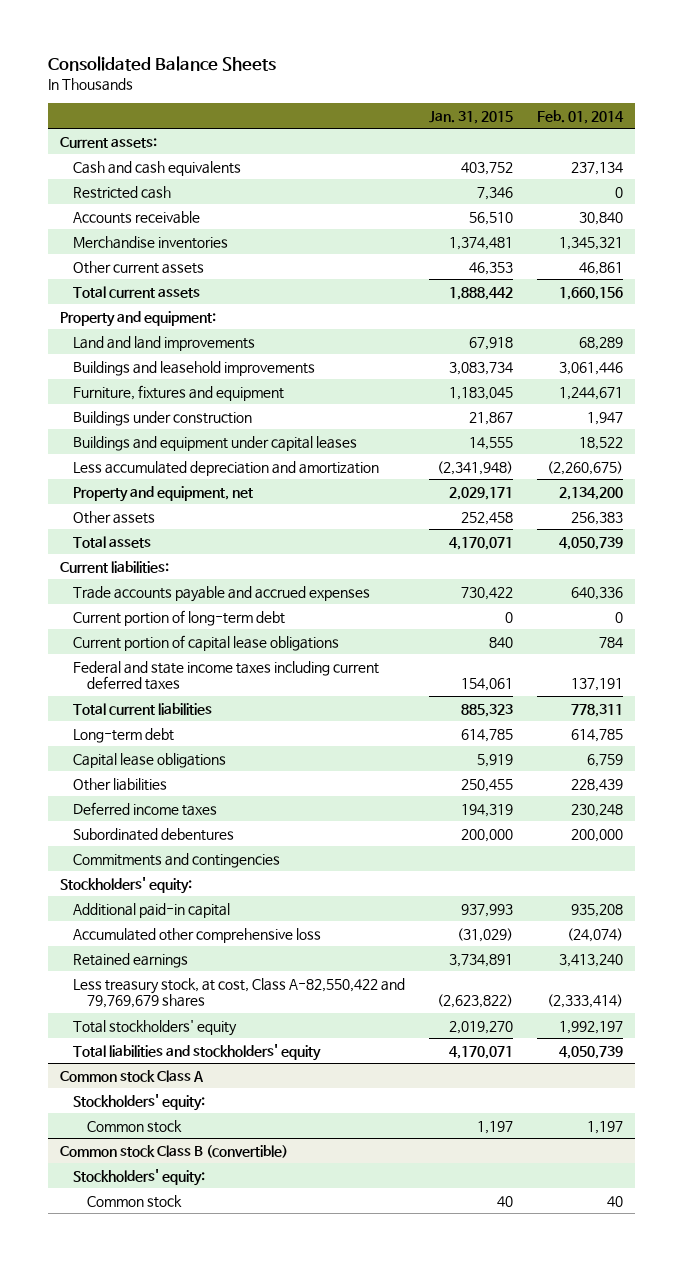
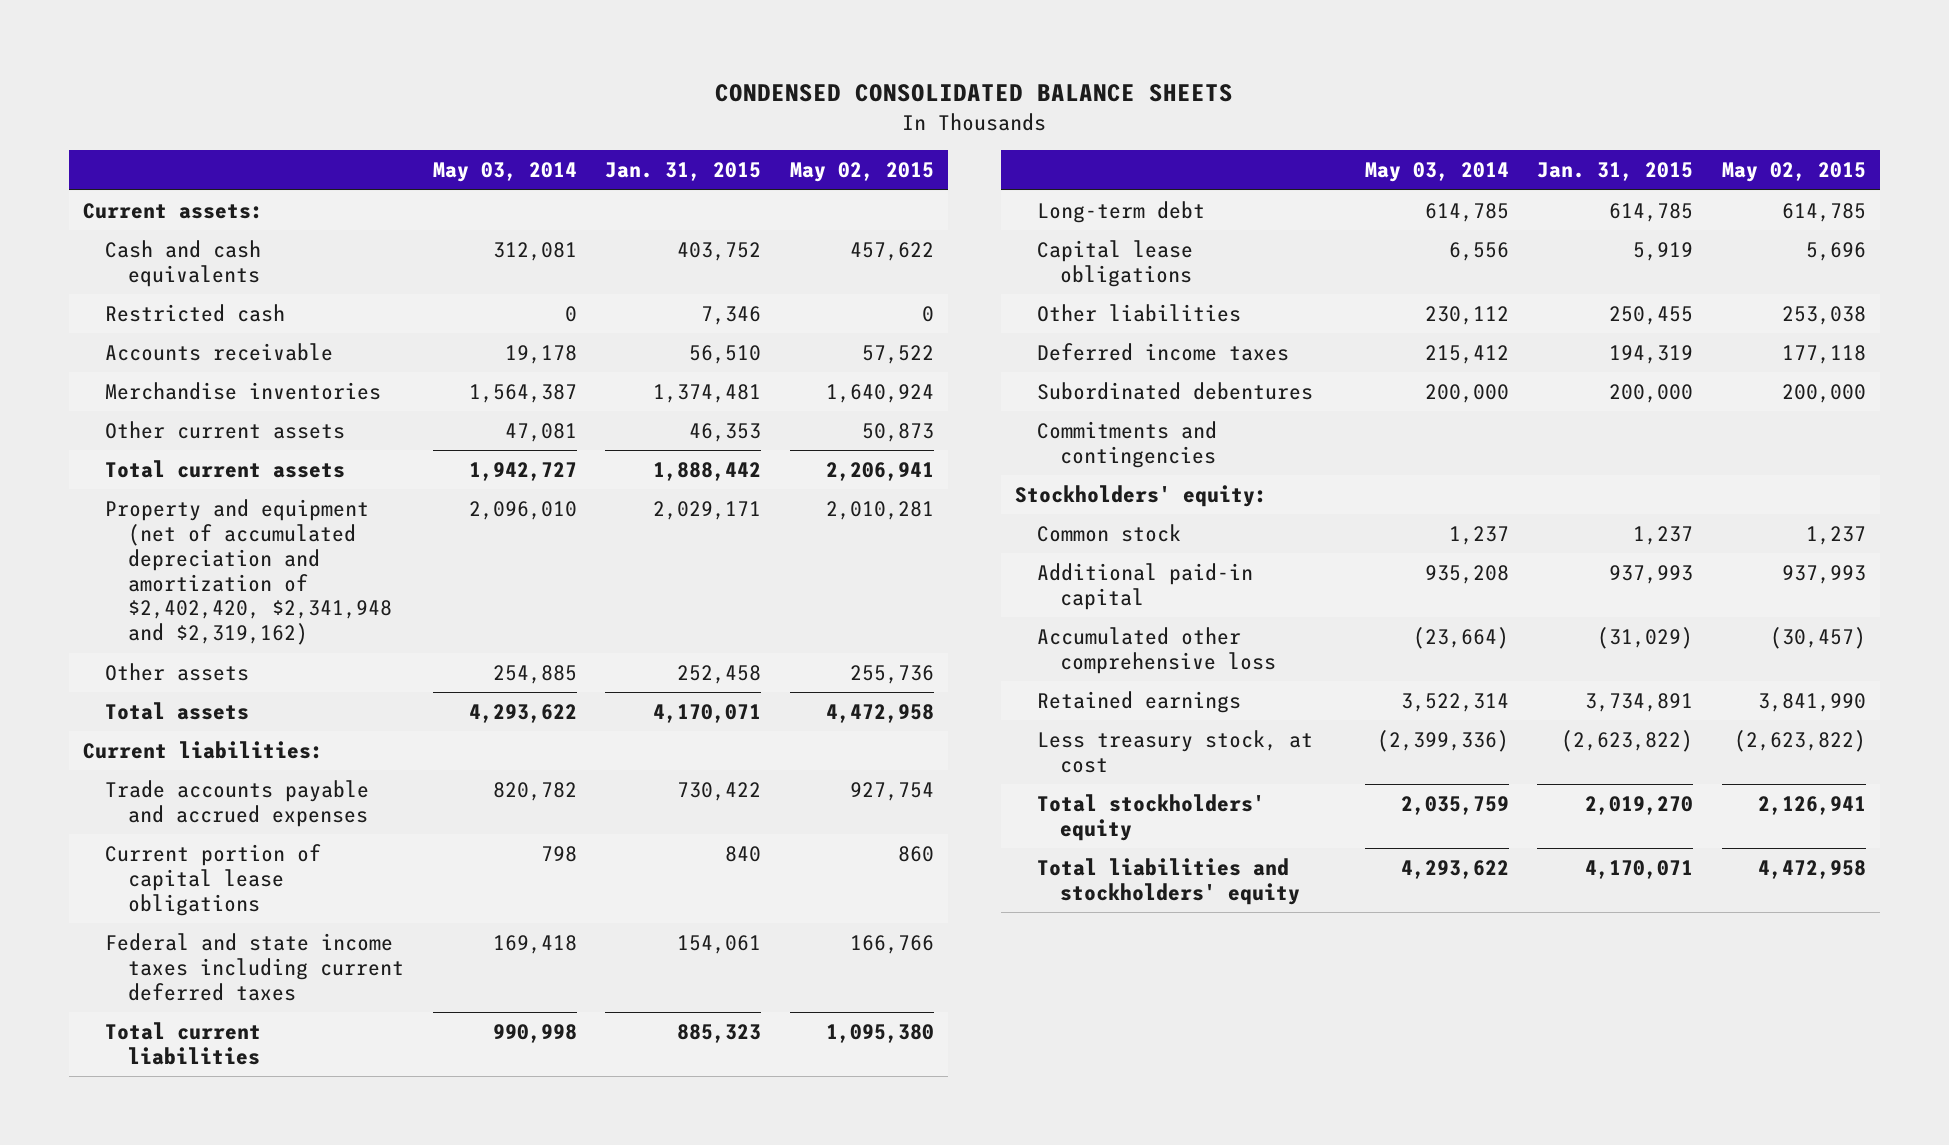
- Consolidated Balance Sheets
+ CONDENSED CONSOLIDATED BALANCE SHEETS
- | Jan. 31, 2015 | Feb. 01, 2014
+ | May 03, 2014 | Jan. 31, 2015 | May 02, 2015
- Property and equipment:
- Land and land improvements | 67,918 | 68,289
- Buildings and leasehold improvements | 3,083,734 | 3,061,446
- Furniture, fixtures and equipment | 1,183,045 | 1,244,671
- Buildings under construction | 21,867 | 1,947
- Buildings and equipment under capital leases | 14,555 | 18,522
- Less accumulated depreciation and amortization | (2,341,948) | (2,260,675)
- Property and equipment, net | 2,029,171 | 2,134,200
+ Property and equipment (net of accumulated depreciation and amortization of $2,402,420, $2,341,948 and $2,319,162) | 2,096,010 | 2,029,171 | 2,010,281
- Current portion of long-term debt | 0 | 0
+ Common stock | 1,237 | 1,237 | 1,237
- Less treasury stock, at cost, Class A-82,550,422 and 79,769,679 shares | (2,623,822) | (2,333,414)
+ Less treasury stock, at cost | (2,399,336) | (2,623,822) | (2,623,822)
- Common stock Class A
- Stockholders' equity:
- Common stock | 1,197 | 1,197
- Common stock Class B (convertible)
- Stockholders' equity:
- Common stock | 40 | 40

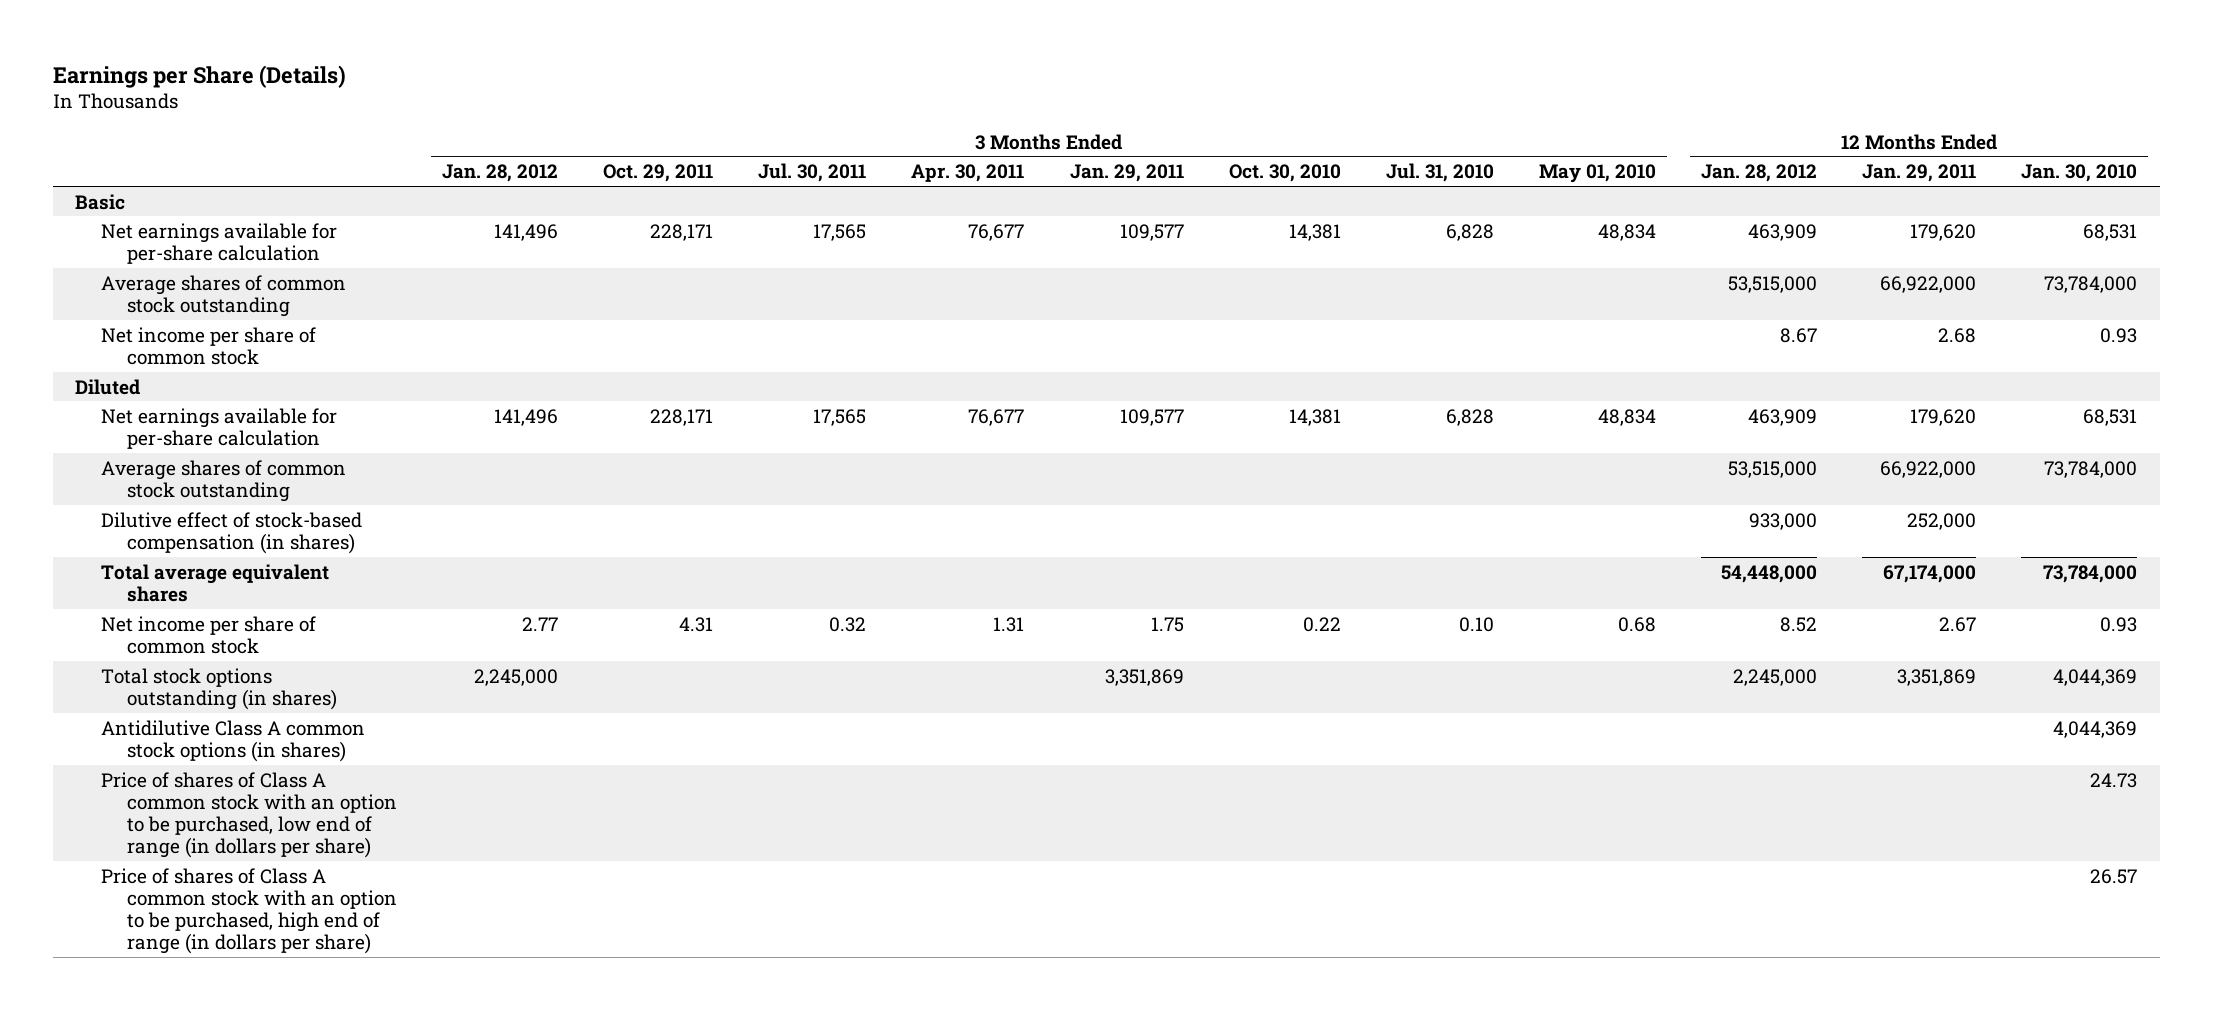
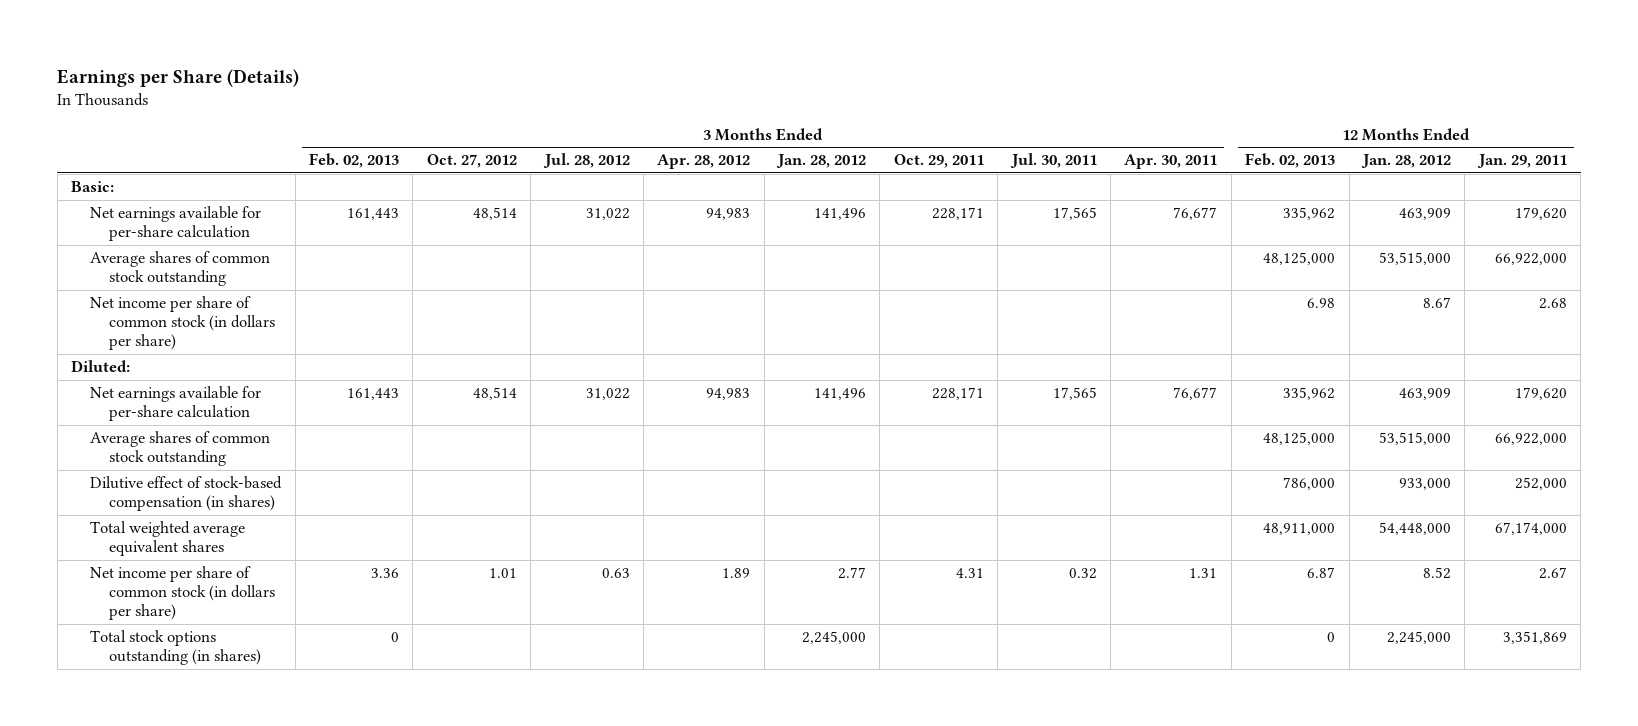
- | 3 Months Ended Jan. 28, 2012 | 3 Months Ended Oct. 29, 2011 | 3 Months Ended Jul. 30, 2011 | 3 Months Ended Apr. 30, 2011 | 3 Months Ended Jan. 29, 2011 | 3 Months Ended Oct. 30, 2010 | 3 Months Ended Jul. 31, 2010 | 3 Months Ended May 01, 2010 | 12 Months Ended Jan. 28, 2012 | 12 Months Ended Jan. 29, 2011 | 12 Months Ended Jan. 30, 2010
+ | 3 Months Ended Feb. 02, 2013 | 3 Months Ended Oct. 27, 2012 | 3 Months Ended Jul. 28, 2012 | 3 Months Ended Apr. 28, 2012 | 3 Months Ended Jan. 28, 2012 | 3 Months Ended Oct. 29, 2011 | 3 Months Ended Jul. 30, 2011 | 3 Months Ended Apr. 30, 2011 | 12 Months Ended Feb. 02, 2013 | 12 Months Ended Jan. 28, 2012 | 12 Months Ended Jan. 29, 2011
- Basic
+ Basic:
- Net income per share of common stock | | | | | | | | | 8.67 | 2.68 | 0.93
- Diluted
+ Net income per share of common stock (in dollars per share) | | | | | | | | | 6.98 | 8.67 | 2.68
+ Diluted:
- Total average equivalent shares | | | | | | | | | 54,448,000 | 67,174,000 | 73,784,000
- Net income per share of common stock | 2.77 | 4.31 | 0.32 | 1.31 | 1.75 | 0.22 | 0.10 | 0.68 | 8.52 | 2.67 | 0.93
+ Total weighted average equivalent shares | | | | | | | | | 48,911,000 | 54,448,000 | 67,174,000
+ Net income per share of common stock (in dollars per share) | 3.36 | 1.01 | 0.63 | 1.89 | 2.77 | 4.31 | 0.32 | 1.31 | 6.87 | 8.52 | 2.67
- Antidilutive Class A common stock options (in shares) | | | | | | | | | | | 4,044,369
- Price of shares of Class A common stock with an option to be purchased, low end of range (in dollars per share) | | | | | | | | | | | 24.73
- Price of shares of Class A common stock with an option to be purchased, high end of range (in dollars per share) | | | | | | | | | | | 26.57

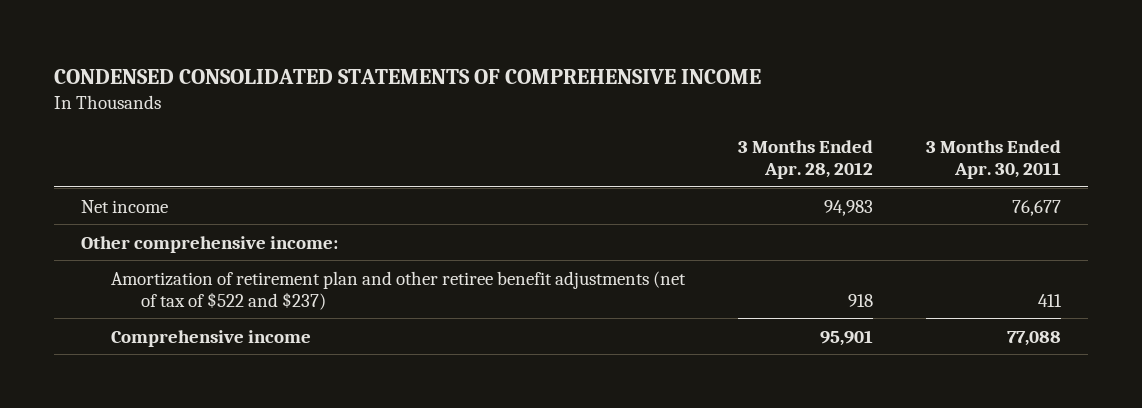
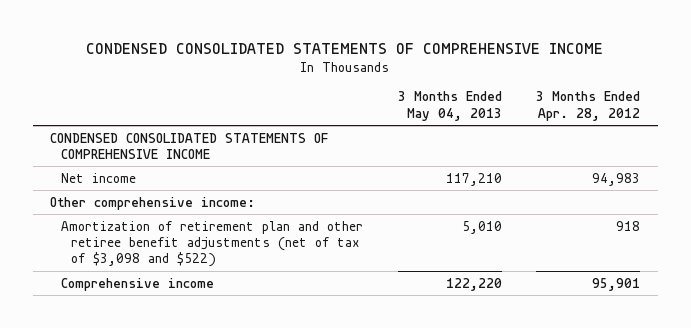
- | 3 Months Ended Apr. 28, 2012 | 3 Months Ended Apr. 30, 2011
+ | 3 Months Ended May 04, 2013 | 3 Months Ended Apr. 28, 2012
+ CONDENSED CONSOLIDATED STATEMENTS OF COMPREHENSIVE INCOME
- Amortization of retirement plan and other retiree benefit adjustments (net of tax of $522 and $237) | 918 | 411
+ Amortization of retirement plan and other retiree benefit adjustments (net of tax of $3,098 and $522) | 5,010 | 918

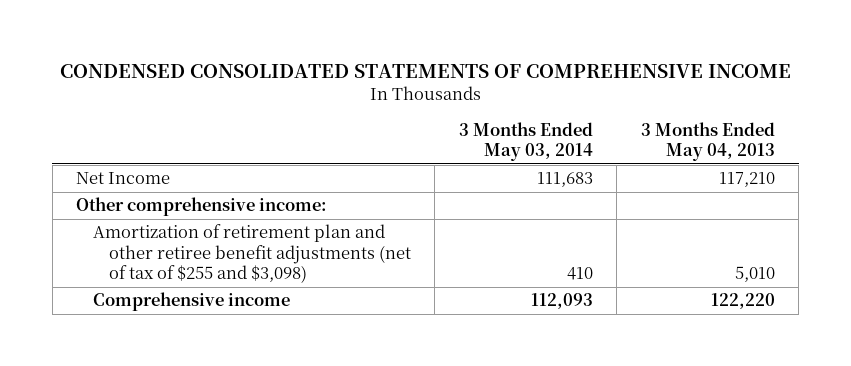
- | 3 Months Ended May 04, 2013 | 3 Months Ended Apr. 28, 2012
+ | 3 Months Ended May 03, 2014 | 3 Months Ended May 04, 2013
- CONDENSED CONSOLIDATED STATEMENTS OF COMPREHENSIVE INCOME
- Net income | 117,210 | 94,983
+ Net Income | 111,683 | 117,210
- Amortization of retirement plan and other retiree benefit adjustments (net of tax of $3,098 and $522) | 5,010 | 918
+ Amortization of retirement plan and other retiree benefit adjustments (net of tax of $255 and $3,098) | 410 | 5,010

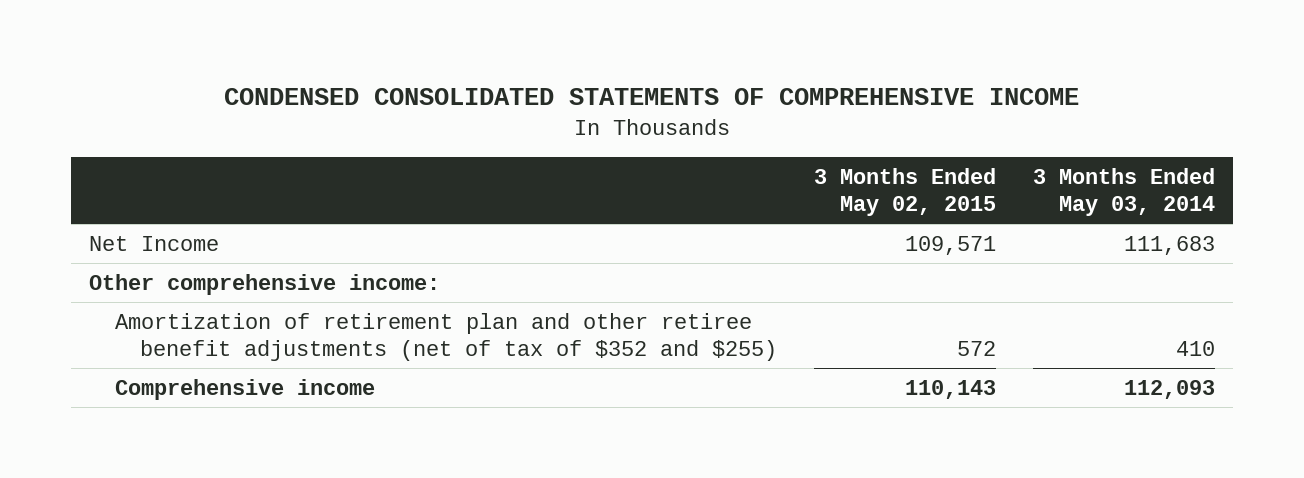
- | 3 Months Ended May 03, 2014 | 3 Months Ended May 04, 2013
+ | 3 Months Ended May 02, 2015 | 3 Months Ended May 03, 2014
- Amortization of retirement plan and other retiree benefit adjustments (net of tax of $255 and $3,098) | 410 | 5,010
+ Amortization of retirement plan and other retiree benefit adjustments (net of tax of $352 and $255) | 572 | 410

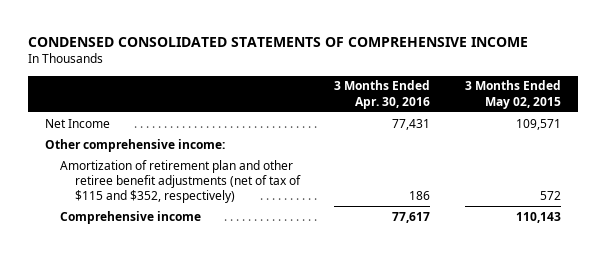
- | 3 Months Ended May 02, 2015 | 3 Months Ended May 03, 2014
+ | 3 Months Ended Apr. 30, 2016 | 3 Months Ended May 02, 2015
- Amortization of retirement plan and other retiree benefit adjustments (net of tax of $352 and $255) | 572 | 410
+ Amortization of retirement plan and other retiree benefit adjustments (net of tax of $115 and $352, respectively) | 186 | 572

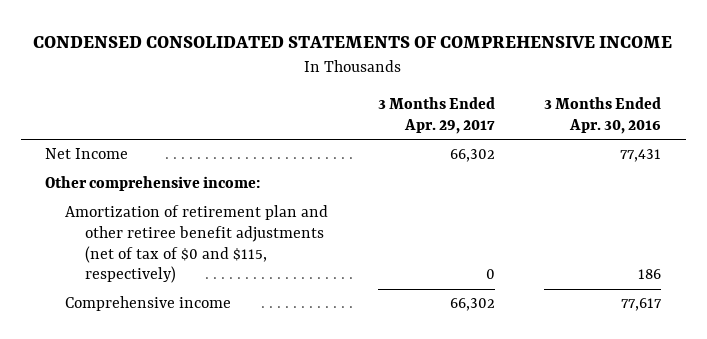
- | 3 Months Ended Apr. 30, 2016 | 3 Months Ended May 02, 2015
+ | 3 Months Ended Apr. 29, 2017 | 3 Months Ended Apr. 30, 2016
- Amortization of retirement plan and other retiree benefit adjustments (net of tax of $115 and $352, respectively) | 186 | 572
+ Amortization of retirement plan and other retiree benefit adjustments (net of tax of $0 and $115, respectively) | 0 | 186

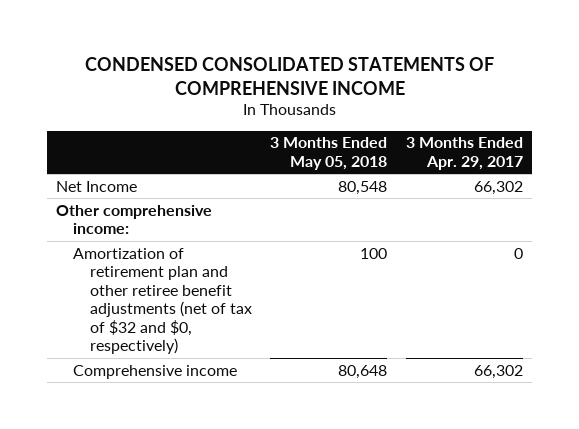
- | 3 Months Ended Apr. 29, 2017 | 3 Months Ended Apr. 30, 2016
+ | 3 Months Ended May 05, 2018 | 3 Months Ended Apr. 29, 2017
- Amortization of retirement plan and other retiree benefit adjustments (net of tax of $0 and $115, respectively) | 0 | 186
+ Amortization of retirement plan and other retiree benefit adjustments (net of tax of $32 and $0, respectively) | 100 | 0

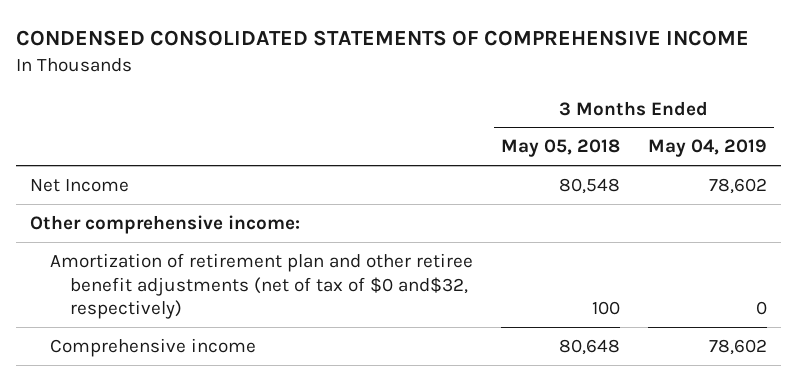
- | 3 Months Ended May 05, 2018 | 3 Months Ended Apr. 29, 2017
+ | 3 Months Ended May 05, 2018 | 3 Months Ended May 04, 2019
- Amortization of retirement plan and other retiree benefit adjustments (net of tax of $32 and $0, respectively) | 100 | 0
+ Amortization of retirement plan and other retiree benefit adjustments (net of tax of $0 and$32, respectively) | 100 | 0

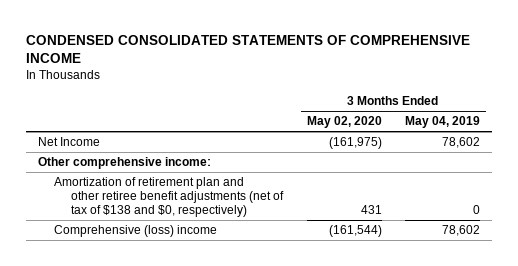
- | 3 Months Ended May 05, 2018 | 3 Months Ended May 04, 2019
+ | 3 Months Ended May 02, 2020 | 3 Months Ended May 04, 2019
- Amortization of retirement plan and other retiree benefit adjustments (net of tax of $0 and$32, respectively) | 100 | 0
- Comprehensive income | 80,648 | 78,602
+ Amortization of retirement plan and other retiree benefit adjustments (net of tax of $138 and $0, respectively) | 431 | 0
+ Comprehensive (loss) income | (161,544) | 78,602

